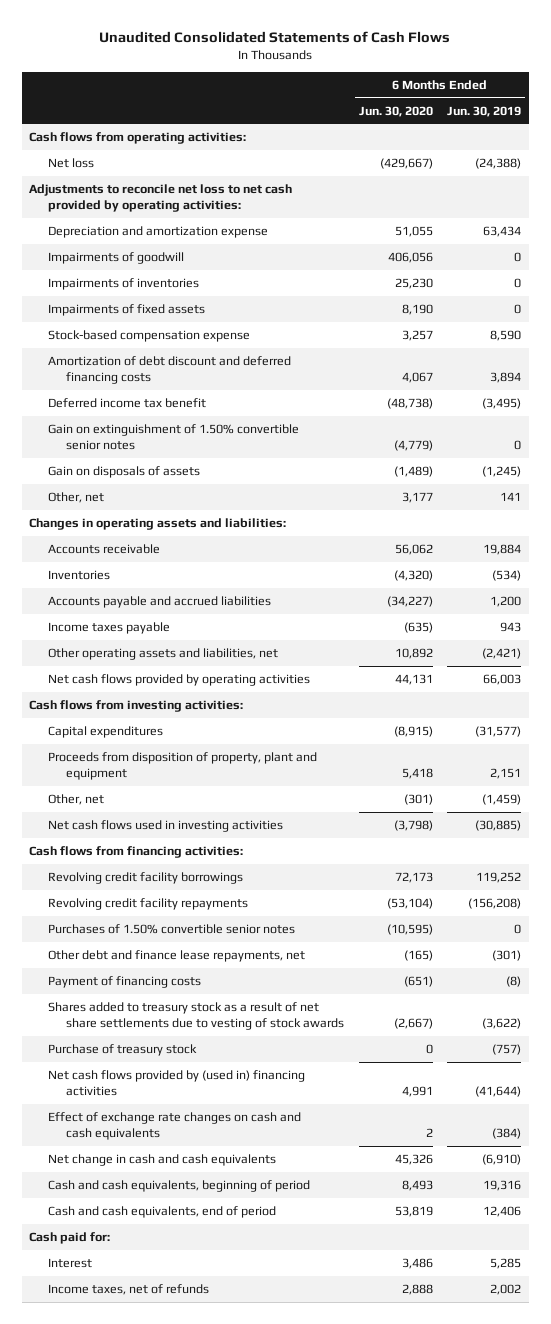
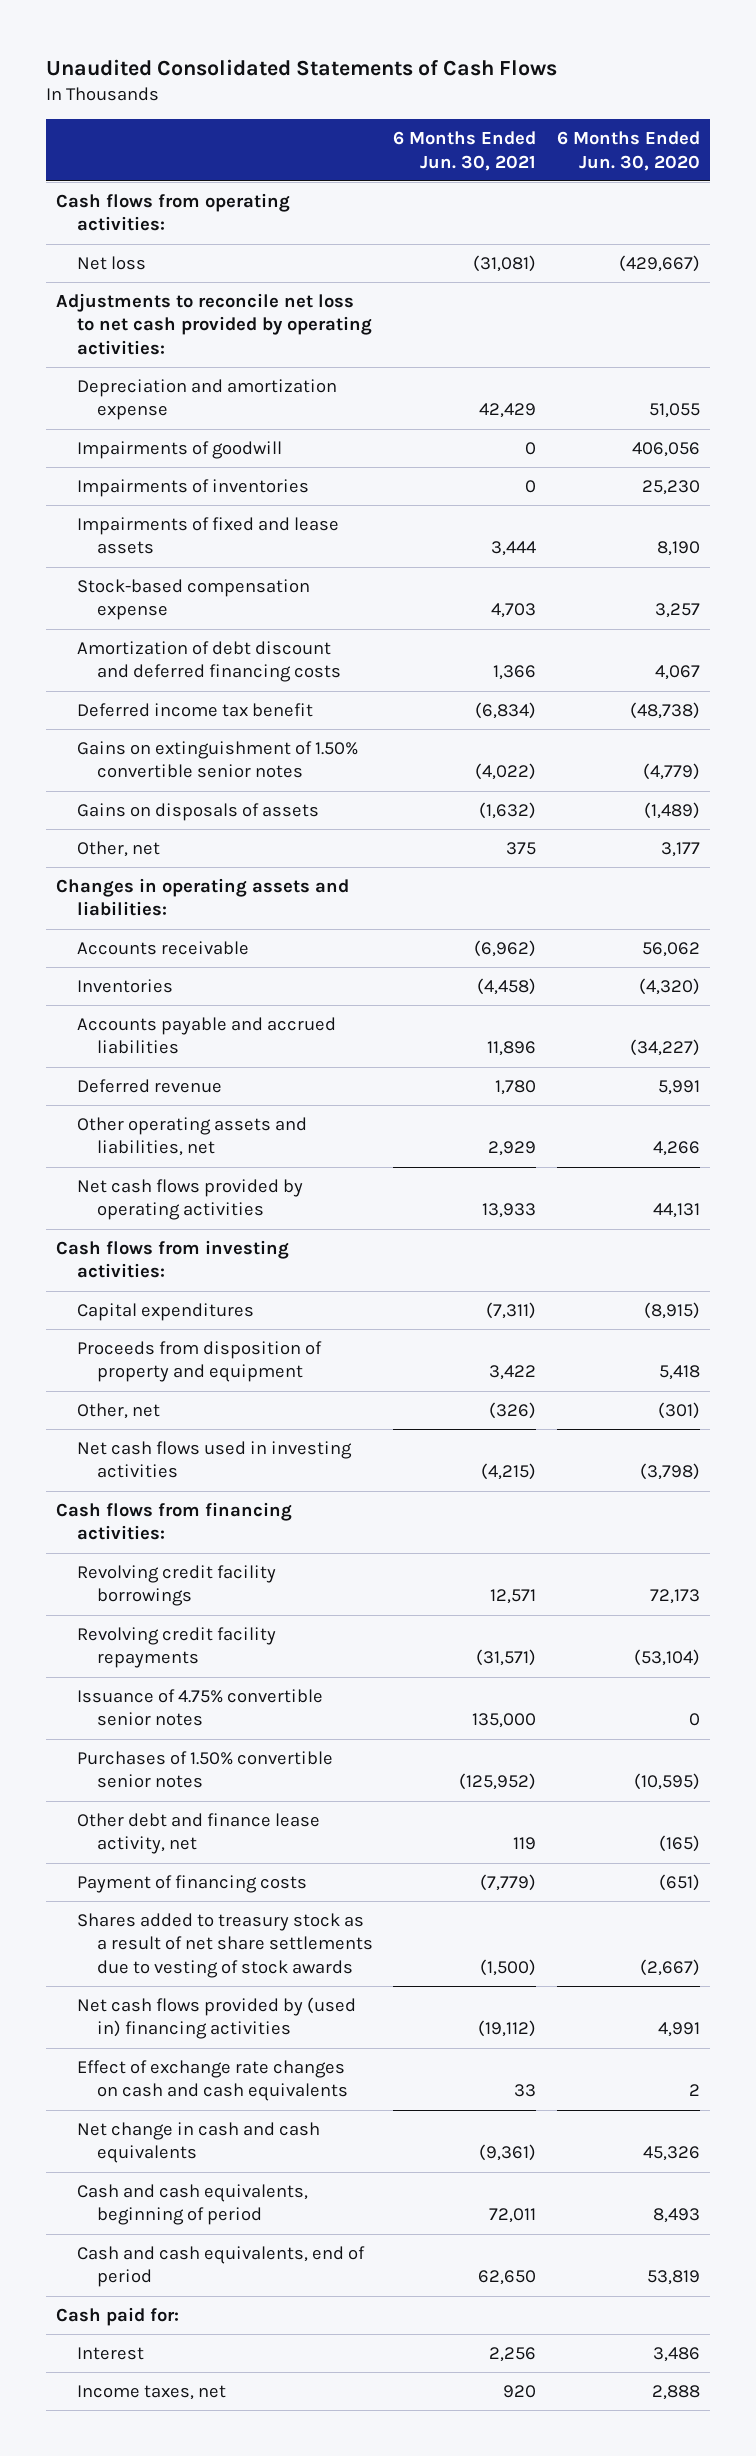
- | 6 Months Ended Jun. 30, 2020 | 6 Months Ended Jun. 30, 2019
+ | 6 Months Ended Jun. 30, 2021 | 6 Months Ended Jun. 30, 2020
- Impairments of fixed assets | 8,190 | 0
+ Impairments of fixed and lease assets | 3,444 | 8,190
- Gain on extinguishment of 1.50% convertible senior notes | (4,779) | 0
- Gain on disposals of assets | (1,489) | (1,245)
+ Gains on extinguishment of 1.50% convertible senior notes | (4,022) | (4,779)
+ Gains on disposals of assets | (1,632) | (1,489)
- Income taxes payable | (635) | 943
- Other operating assets and liabilities, net | 10,892 | (2,421)
+ Deferred revenue | 1,780 | 5,991
+ Other operating assets and liabilities, net | 2,929 | 4,266
- Proceeds from disposition of property, plant and equipment | 5,418 | 2,151
+ Proceeds from disposition of property and equipment | 3,422 | 5,418
+ Issuance of 4.75% convertible senior notes | 135,000 | 0
- Other debt and finance lease repayments, net | (165) | (301)
+ Other debt and finance lease activity, net | 119 | (165)
- Purchase of treasury stock | 0 | (757)
- Income taxes, net of refunds | 2,888 | 2,002
+ Income taxes, net | 920 | 2,888

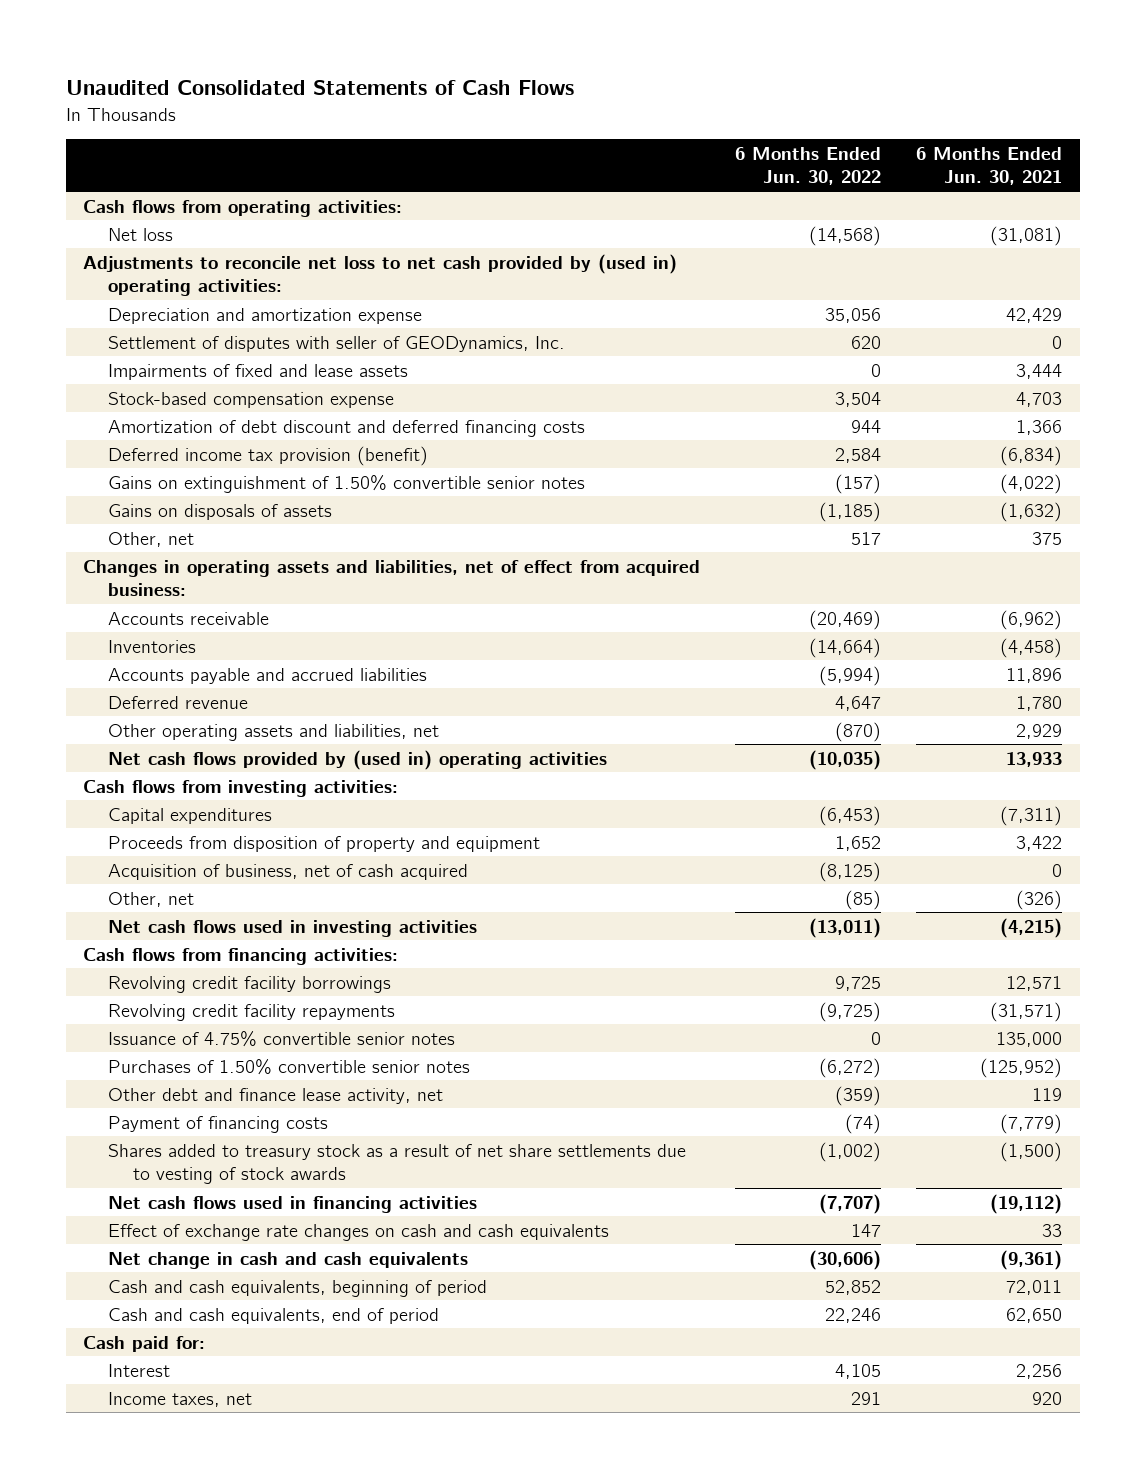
- | 6 Months Ended Jun. 30, 2021 | 6 Months Ended Jun. 30, 2020
+ | 6 Months Ended Jun. 30, 2022 | 6 Months Ended Jun. 30, 2021
- Adjustments to reconcile net loss to net cash provided by operating activities:
+ Adjustments to reconcile net loss to net cash provided by (used in) operating activities:
- Impairments of goodwill | 0 | 406,056
- Impairments of inventories | 0 | 25,230
+ Settlement of disputes with seller of GEODynamics, Inc. | 620 | 0
- Deferred income tax benefit | (6,834) | (48,738)
+ Deferred income tax provision (benefit) | 2,584 | (6,834)
- Changes in operating assets and liabilities:
+ Changes in operating assets and liabilities, net of effect from acquired business:
- Net cash flows provided by operating activities | 13,933 | 44,131
+ Net cash flows provided by (used in) operating activities | (10,035) | 13,933
+ Acquisition of business, net of cash acquired | (8,125) | 0
- Net cash flows provided by (used in) financing activities | (19,112) | 4,991
+ Net cash flows used in financing activities | (7,707) | (19,112)

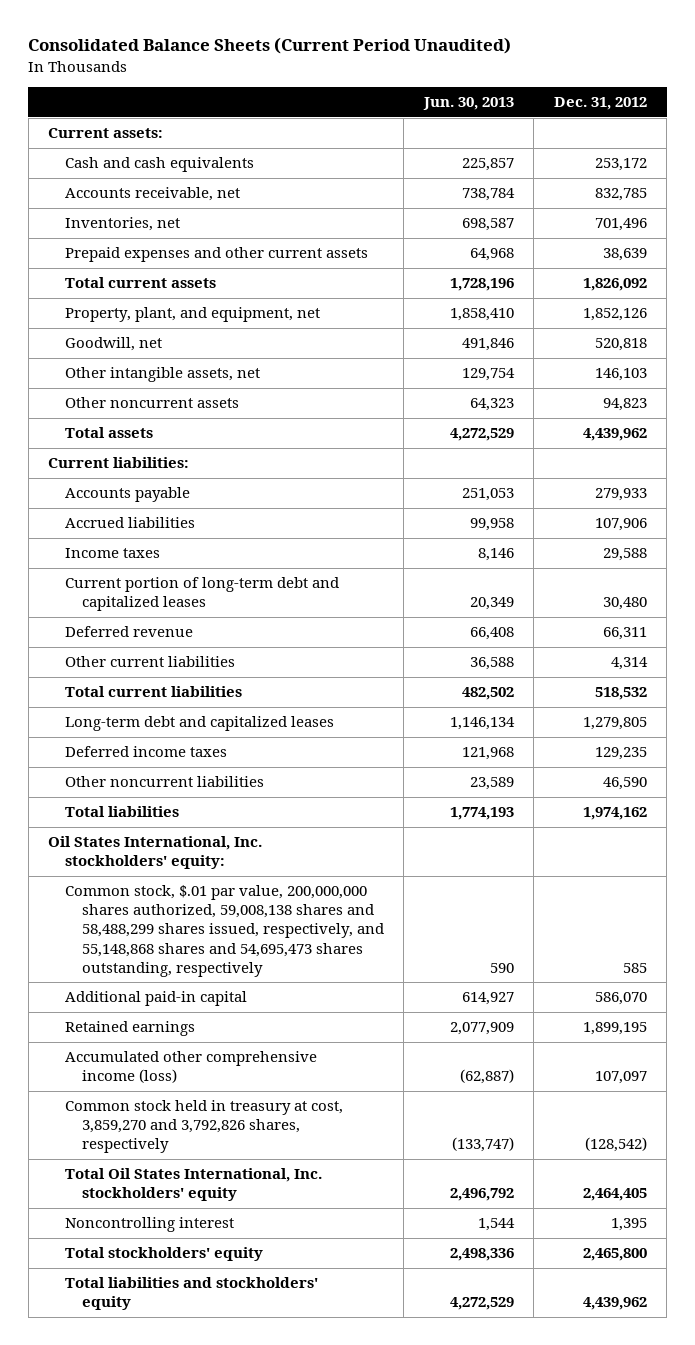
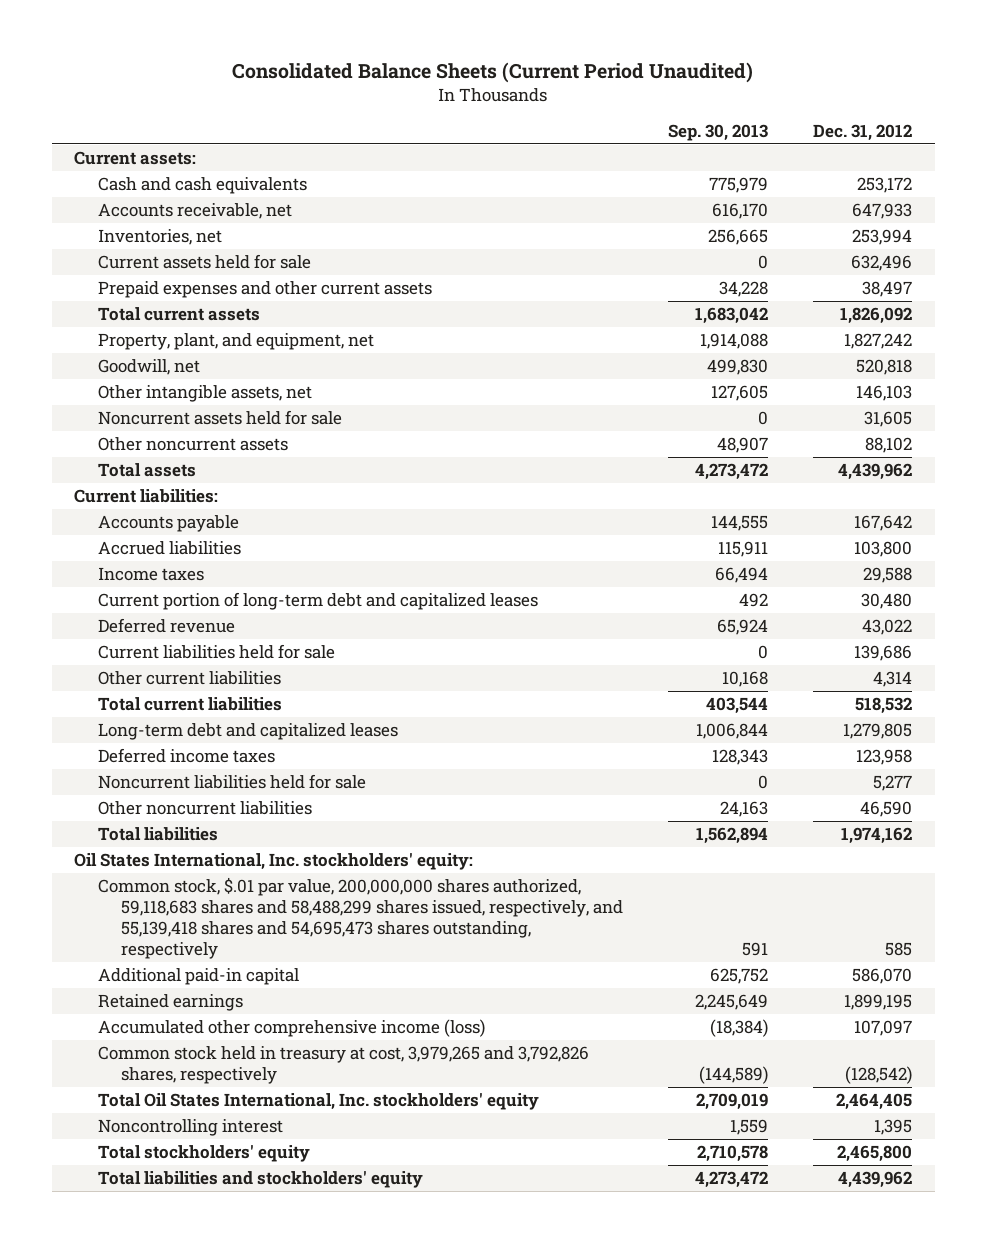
- | Jun. 30, 2013 | Dec. 31, 2012
+ | Sep. 30, 2013 | Dec. 31, 2012
- Accounts receivable, net | 738,784 | 832,785
- Inventories, net | 698,587 | 701,496
- Prepaid expenses and other current assets | 64,968 | 38,639
+ Accounts receivable, net | 616,170 | 647,933
+ Inventories, net | 256,665 | 253,994
+ Current assets held for sale | 0 | 632,496
+ Prepaid expenses and other current assets | 34,228 | 38,497
- Property, plant, and equipment, net | 1,858,410 | 1,852,126
+ Property, plant, and equipment, net | 1,914,088 | 1,827,242
- Other noncurrent assets | 64,323 | 94,823
+ Noncurrent assets held for sale | 0 | 31,605
+ Other noncurrent assets | 48,907 | 88,102
- Accounts payable | 251,053 | 279,933
- Accrued liabilities | 99,958 | 107,906
+ Accounts payable | 144,555 | 167,642
+ Accrued liabilities | 115,911 | 103,800
- Deferred revenue | 66,408 | 66,311
+ Deferred revenue | 65,924 | 43,022
+ Current liabilities held for sale | 0 | 139,686
- Deferred income taxes | 121,968 | 129,235
+ Deferred income taxes | 128,343 | 123,958
+ Noncurrent liabilities held for sale | 0 | 5,277
- Common stock, $.01 par value, 200,000,000 shares authorized, 59,008,138 shares and 58,488,299 shares issued, respectively, and 55,148,868 shares and 54,695,473 shares outstanding, respectively | 590 | 585
+ Common stock, $.01 par value, 200,000,000 shares authorized, 59,118,683 shares and 58,488,299 shares issued, respectively, and 55,139,418 shares and 54,695,473 shares outstanding, respectively | 591 | 585
- Common stock held in treasury at cost, 3,859,270 and 3,792,826 shares, respectively | (133,747) | (128,542)
+ Common stock held in treasury at cost, 3,979,265 and 3,792,826 shares, respectively | (144,589) | (128,542)

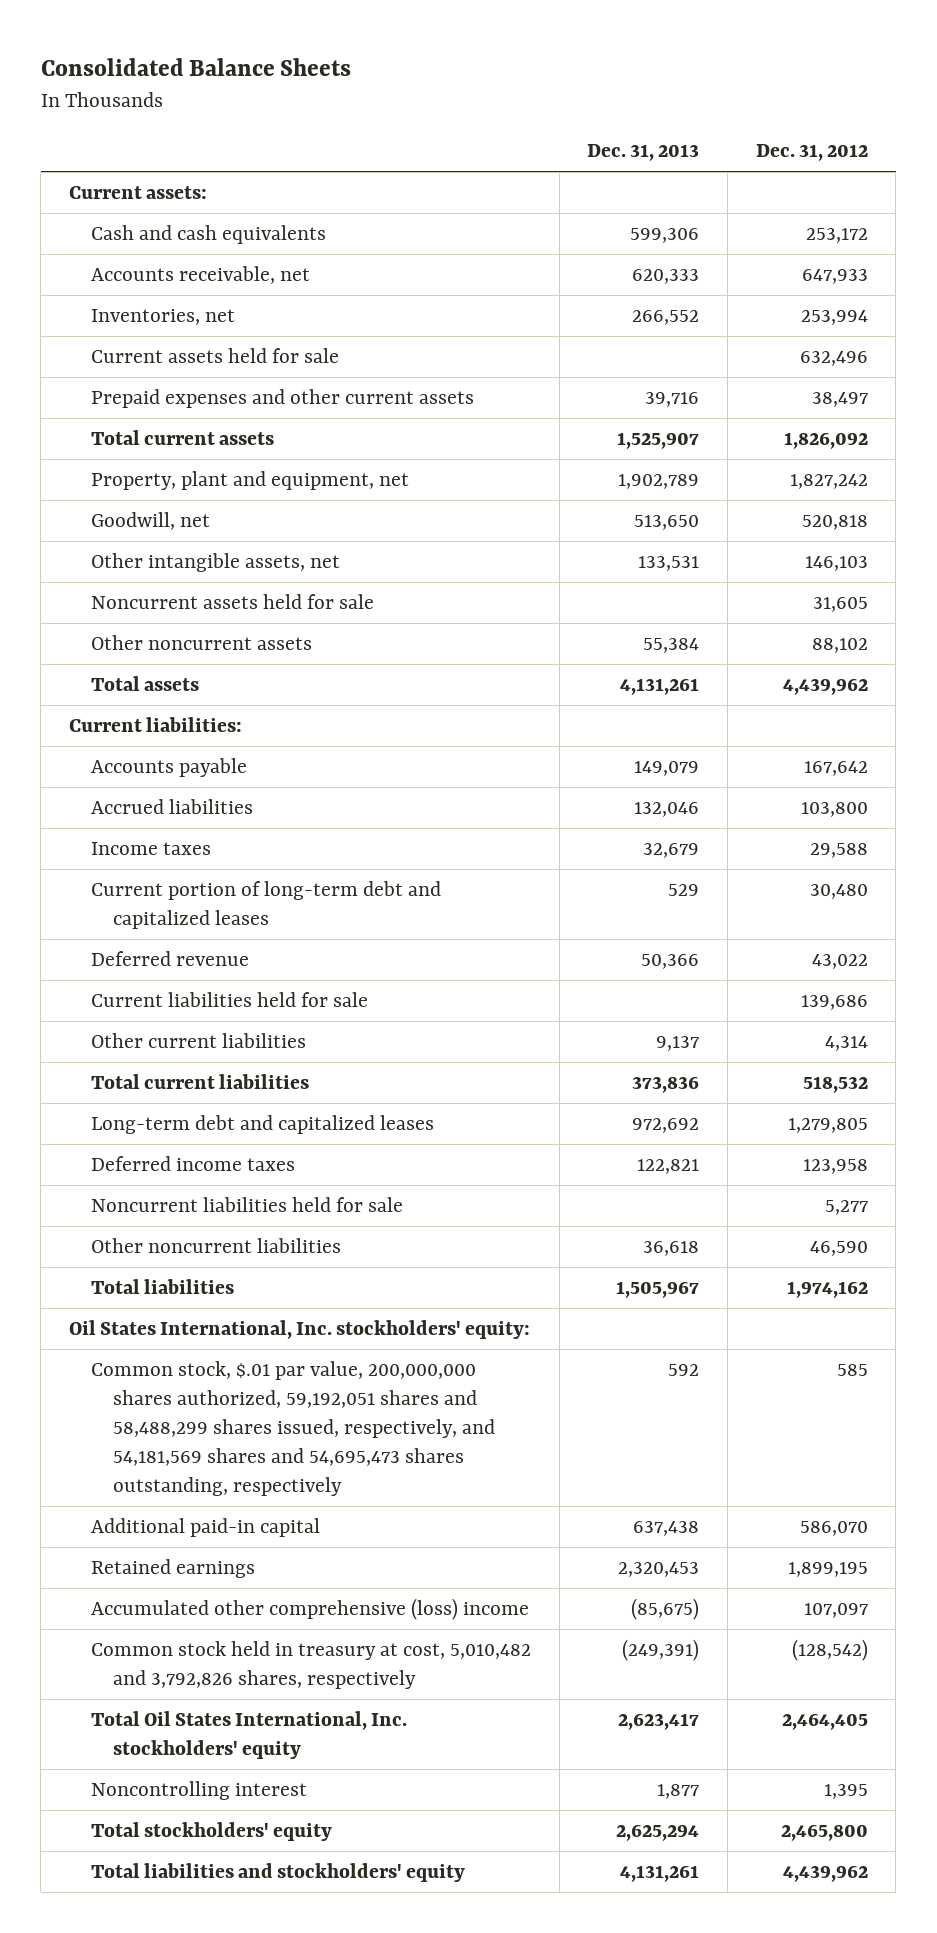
- Consolidated Balance Sheets (Current Period Unaudited)
+ Consolidated Balance Sheets
- | Sep. 30, 2013 | Dec. 31, 2012
+ | Dec. 31, 2013 | Dec. 31, 2012
- Property, plant, and equipment, net | 1,914,088 | 1,827,242
+ Property, plant and equipment, net | 1,902,789 | 1,827,242
- Common stock, $.01 par value, 200,000,000 shares authorized, 59,118,683 shares and 58,488,299 shares issued, respectively, and 55,139,418 shares and 54,695,473 shares outstanding, respectively | 591 | 585
+ Common stock, $.01 par value, 200,000,000 shares authorized, 59,192,051 shares and 58,488,299 shares issued, respectively, and 54,181,569 shares and 54,695,473 shares outstanding, respectively | 592 | 585
- Accumulated other comprehensive income (loss) | (18,384) | 107,097
- Common stock held in treasury at cost, 3,979,265 and 3,792,826 shares, respectively | (144,589) | (128,542)
+ Accumulated other comprehensive (loss) income | (85,675) | 107,097
+ Common stock held in treasury at cost, 5,010,482 and 3,792,826 shares, respectively | (249,391) | (128,542)

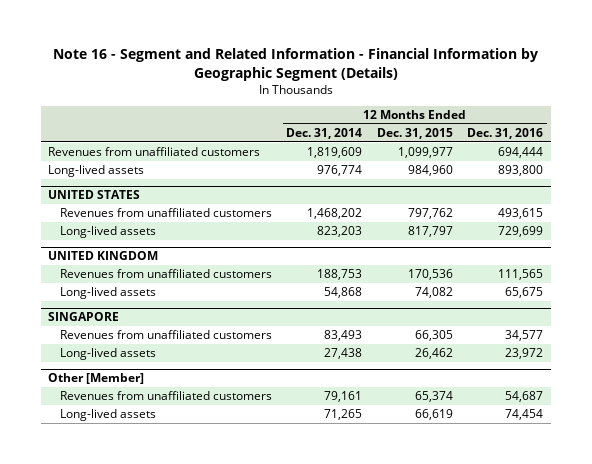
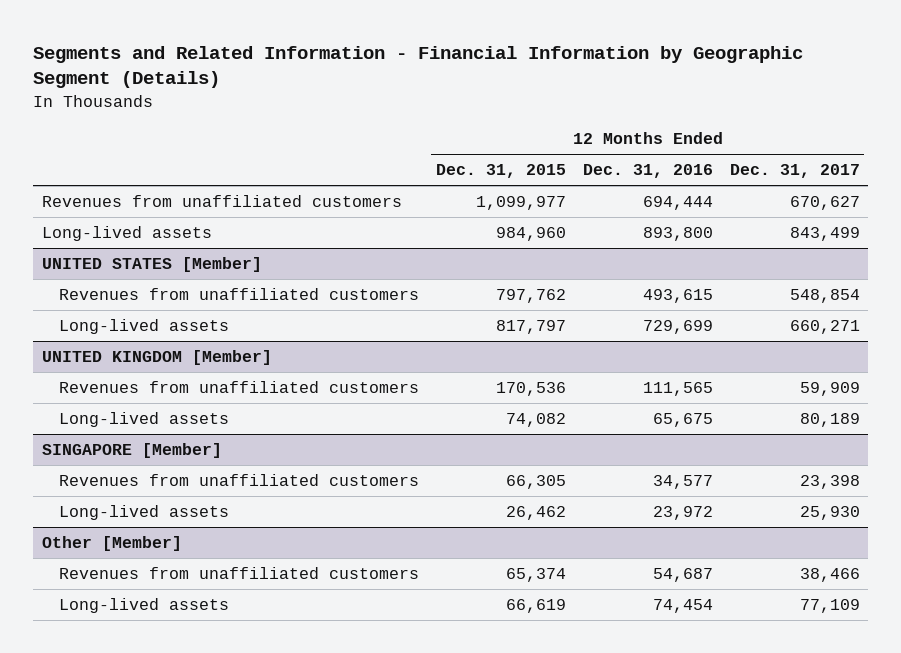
- Note 16 - Segment and Related Information - Financial Information by Geographic Segment (Details)
+ Segments and Related Information - Financial Information by Geographic Segment (Details)
- | 12 Months Ended Dec. 31, 2014 | 12 Months Ended Dec. 31, 2015 | 12 Months Ended Dec. 31, 2016
+ | 12 Months Ended Dec. 31, 2015 | 12 Months Ended Dec. 31, 2016 | 12 Months Ended Dec. 31, 2017
- UNITED STATES
+ UNITED STATES [Member]
- UNITED KINGDOM
+ UNITED KINGDOM [Member]
- SINGAPORE
+ SINGAPORE [Member]

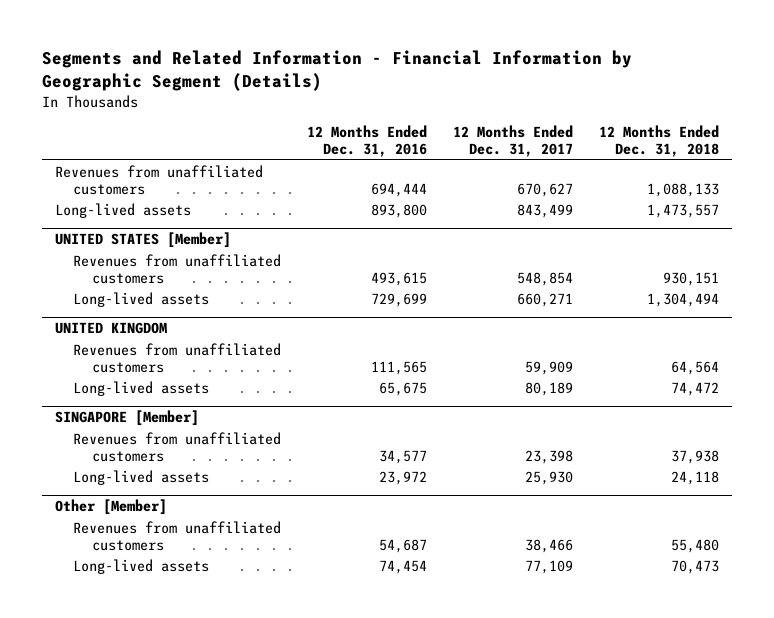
- | 12 Months Ended Dec. 31, 2015 | 12 Months Ended Dec. 31, 2016 | 12 Months Ended Dec. 31, 2017
+ | 12 Months Ended Dec. 31, 2016 | 12 Months Ended Dec. 31, 2017 | 12 Months Ended Dec. 31, 2018
- UNITED KINGDOM [Member]
+ UNITED KINGDOM

